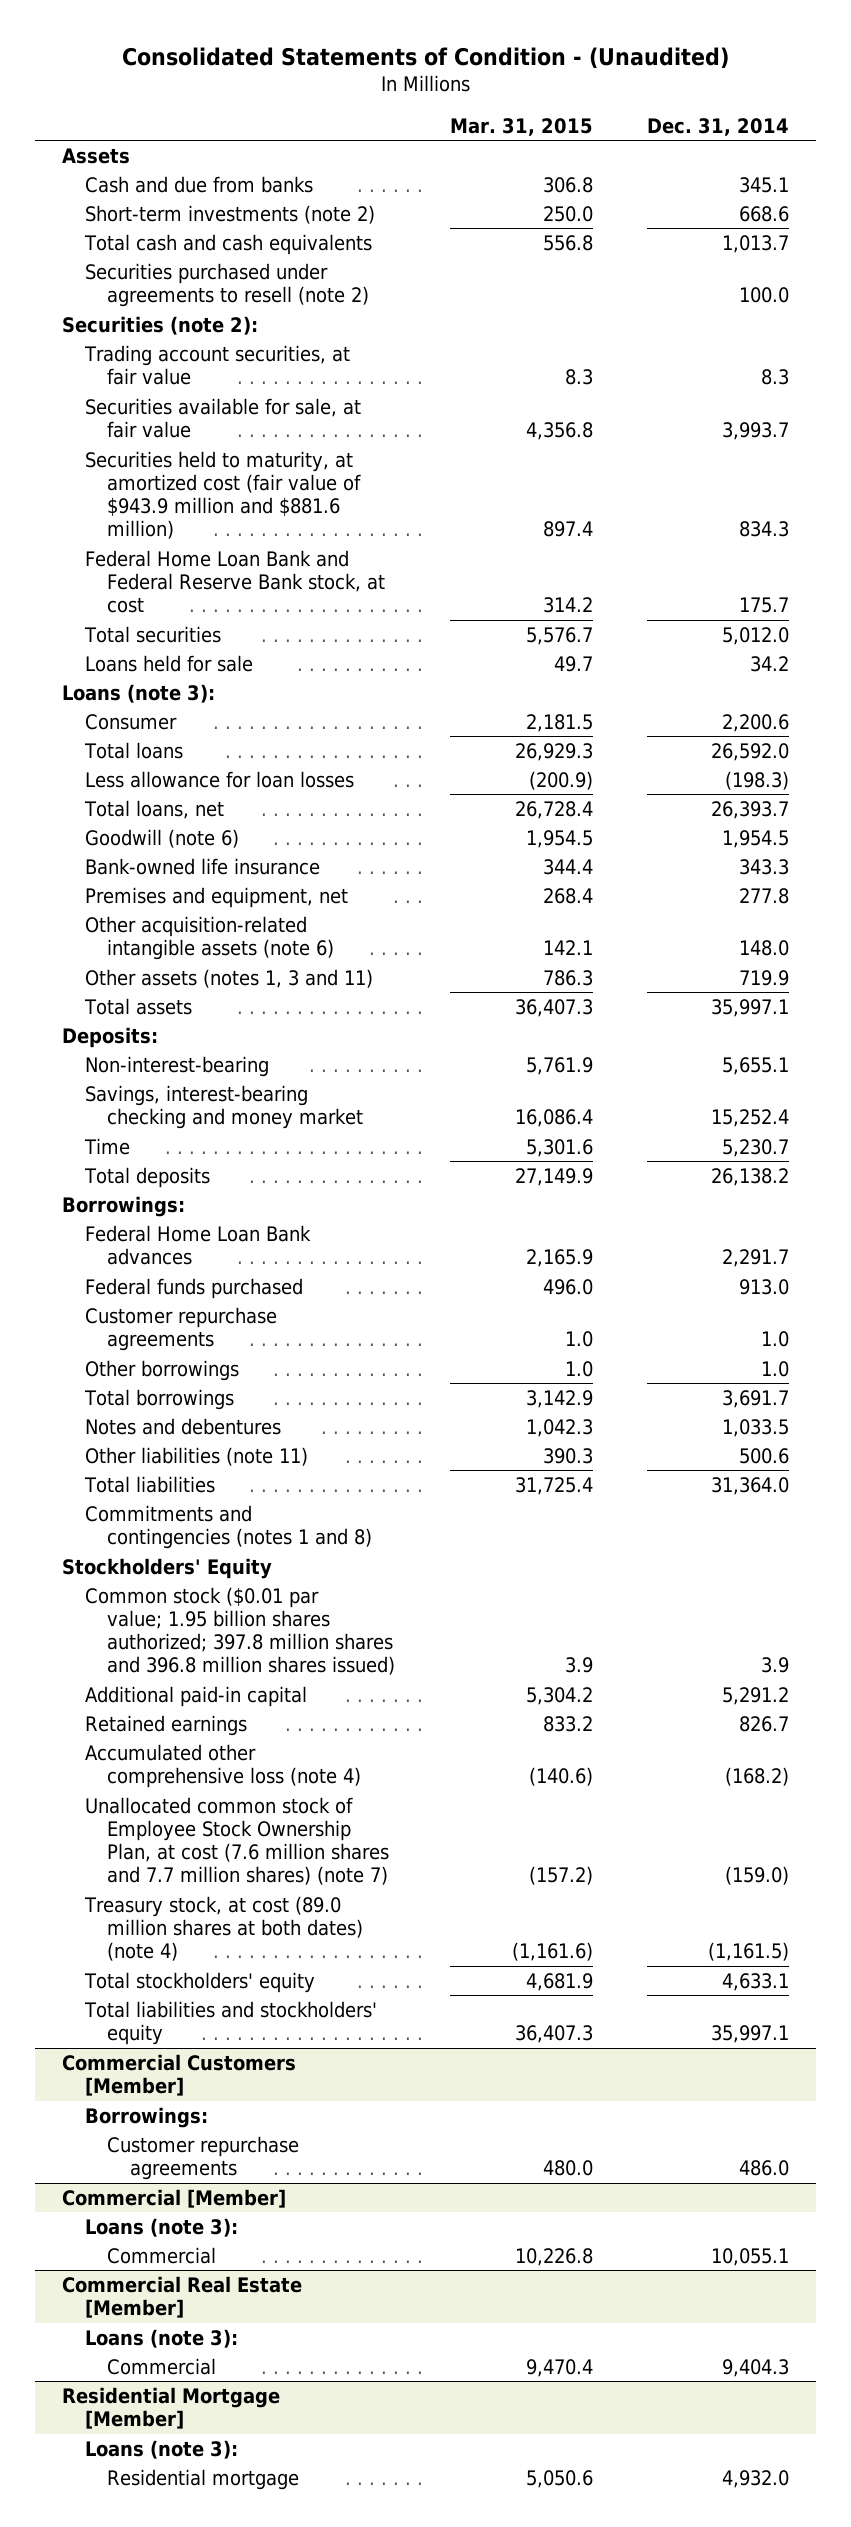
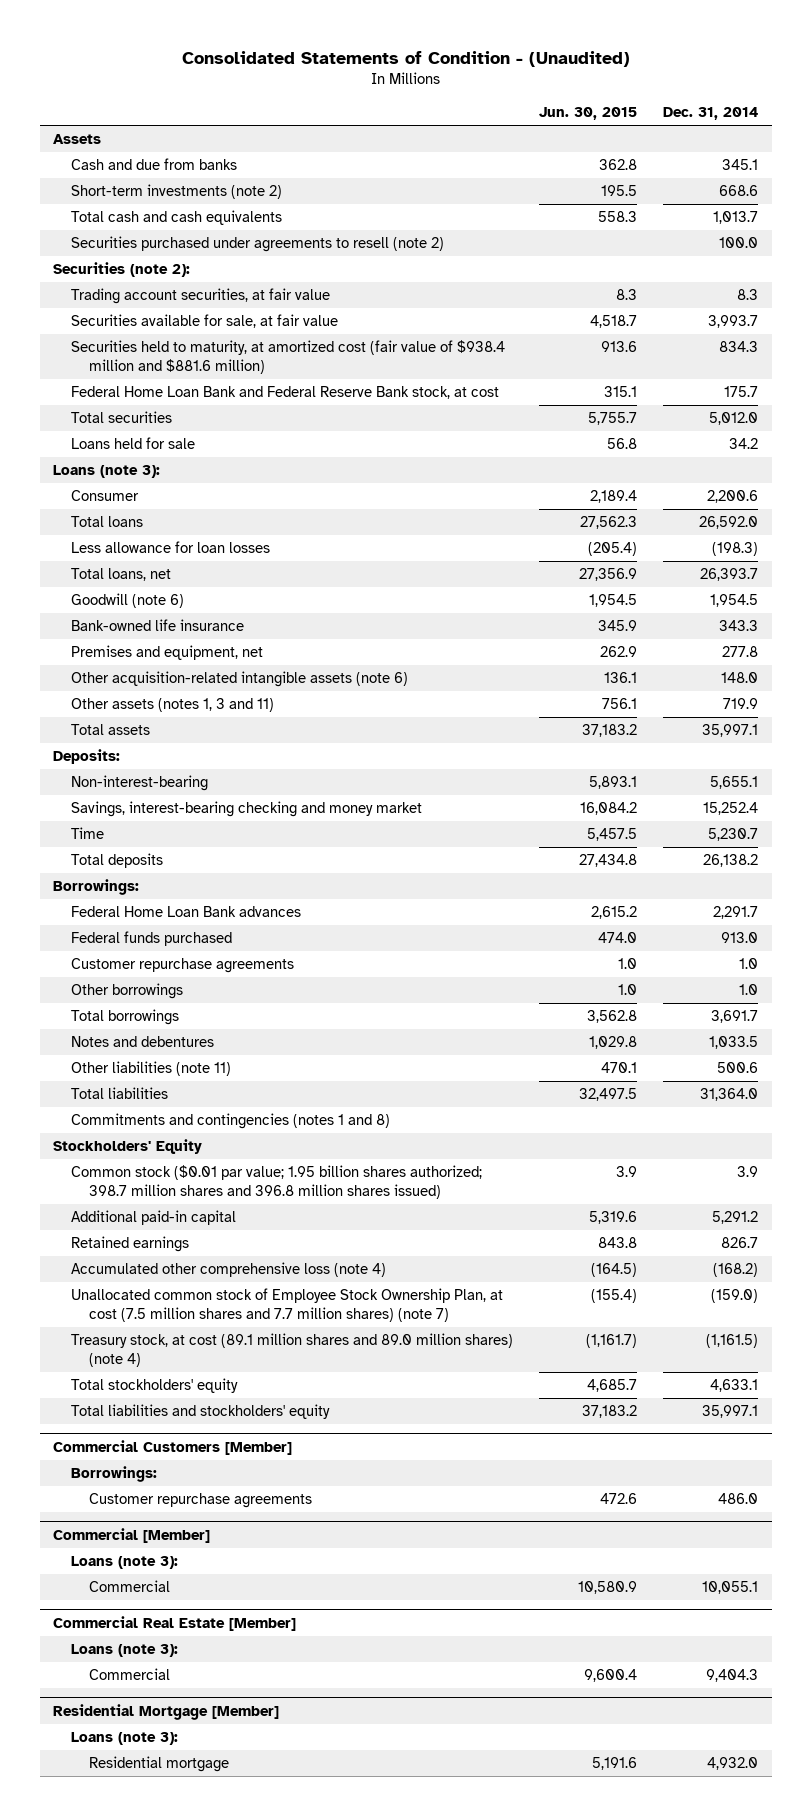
- | Mar. 31, 2015 | Dec. 31, 2014
+ | Jun. 30, 2015 | Dec. 31, 2014
- Securities held to maturity, at amortized cost (fair value of $943.9 million and $881.6 million) | 897.4 | 834.3
+ Securities held to maturity, at amortized cost (fair value of $938.4 million and $881.6 million) | 913.6 | 834.3
- Common stock ($0.01 par value; 1.95 billion shares authorized; 397.8 million shares and 396.8 million shares issued) | 3.9 | 3.9
+ Common stock ($0.01 par value; 1.95 billion shares authorized; 398.7 million shares and 396.8 million shares issued) | 3.9 | 3.9
- Unallocated common stock of Employee Stock Ownership Plan, at cost (7.6 million shares and 7.7 million shares) (note 7) | (157.2) | (159.0)
- Treasury stock, at cost (89.0 million shares at both dates) (note 4) | (1,161.6) | (1,161.5)
+ Unallocated common stock of Employee Stock Ownership Plan, at cost (7.5 million shares and 7.7 million shares) (note 7) | (155.4) | (159.0)
+ Treasury stock, at cost (89.1 million shares and 89.0 million shares) (note 4) | (1,161.7) | (1,161.5)

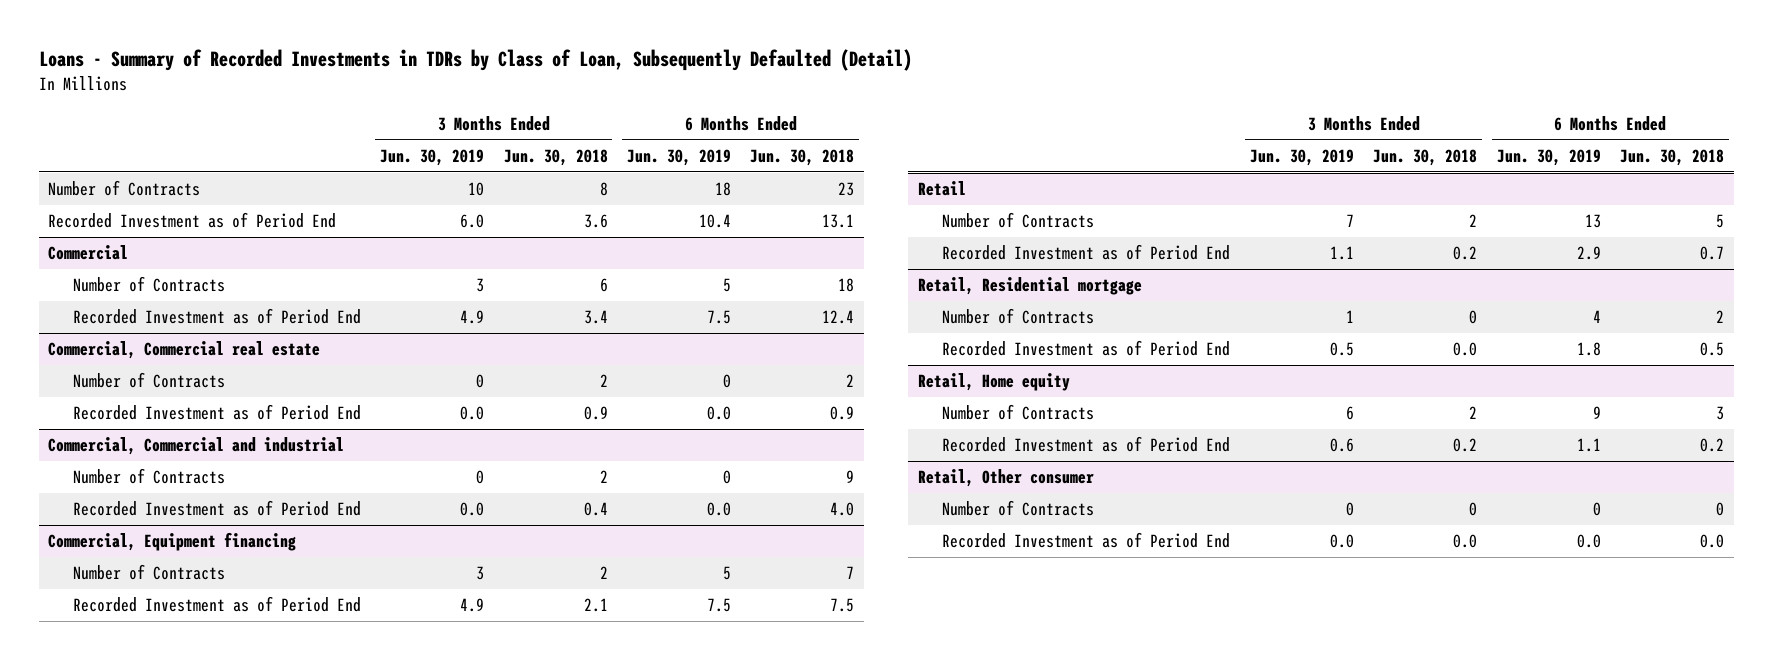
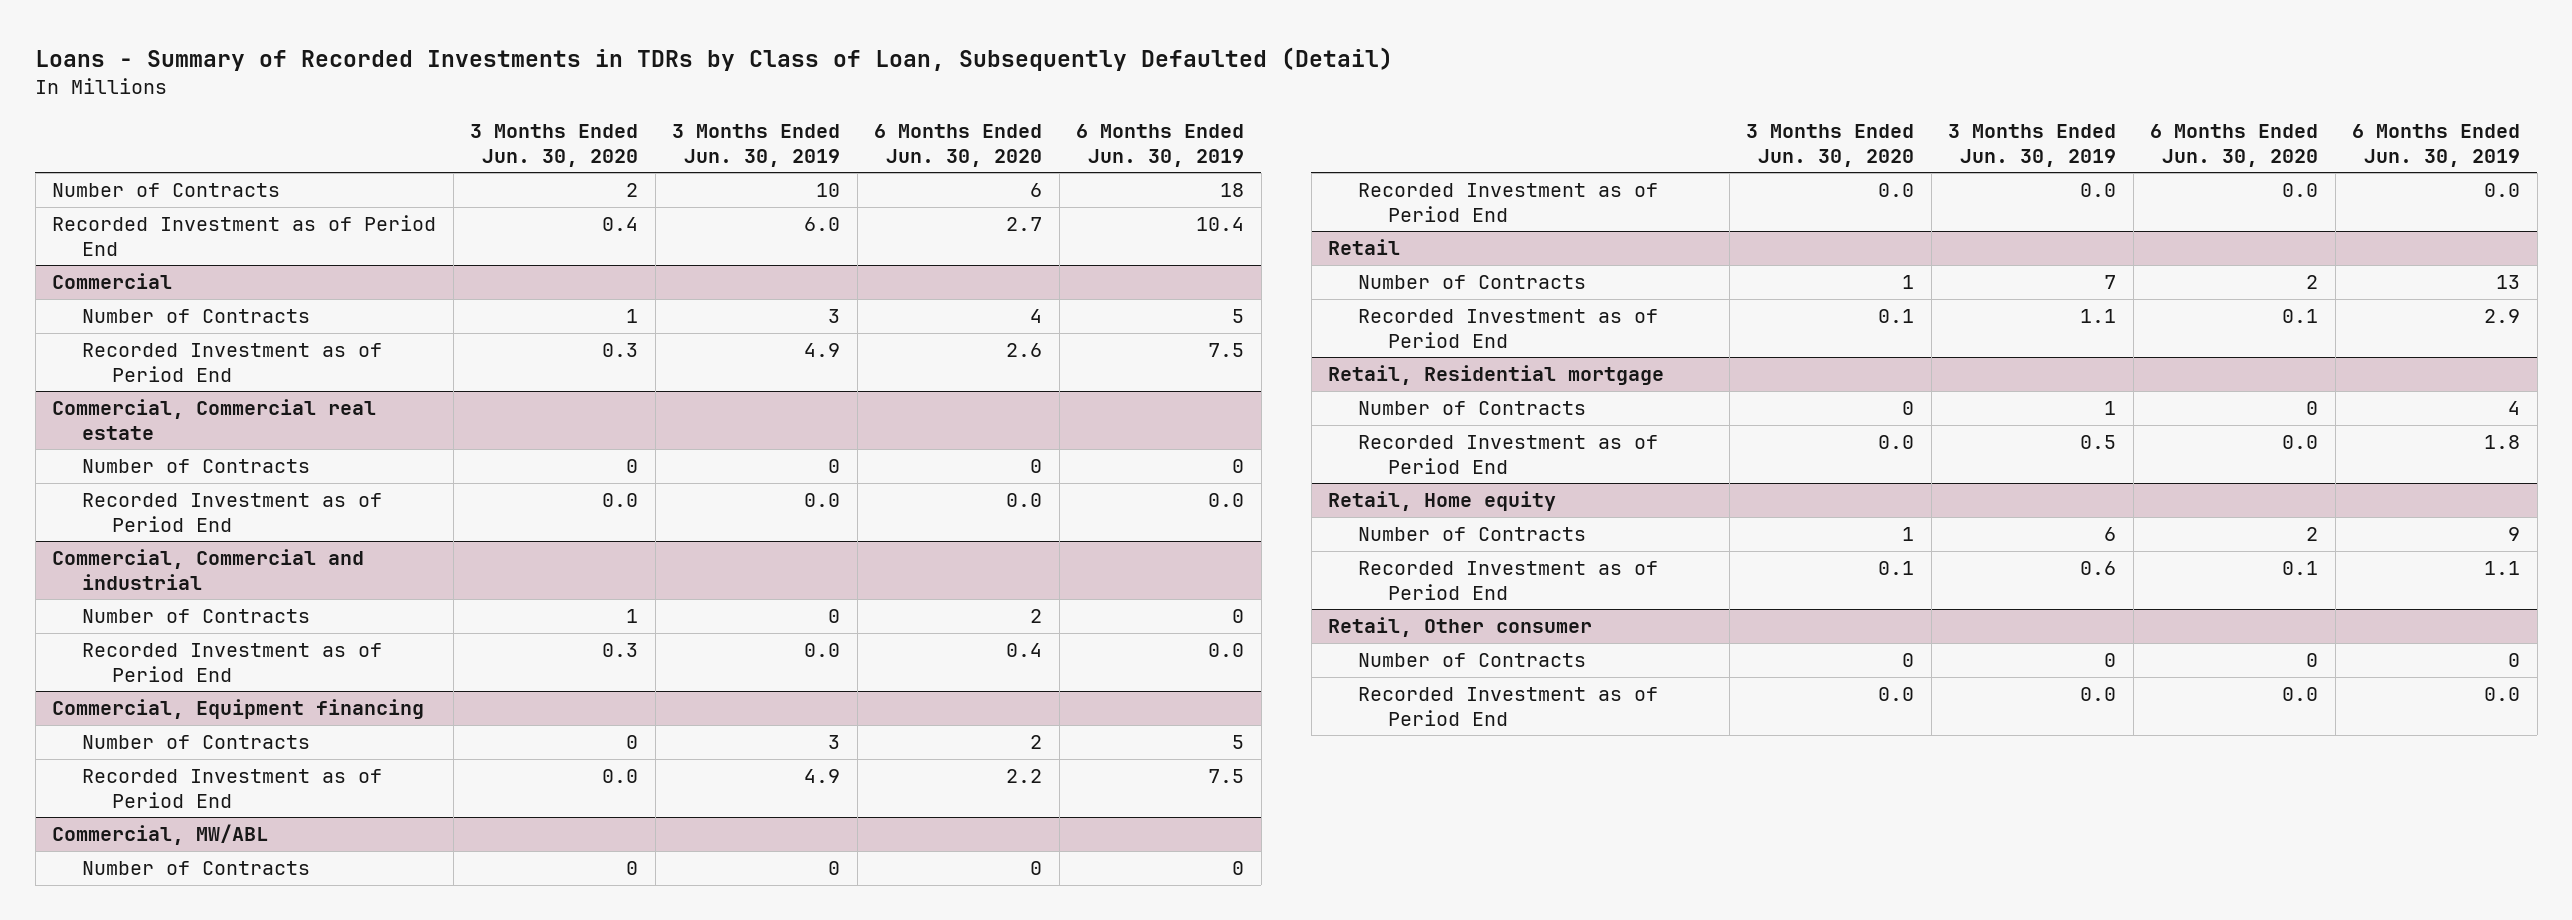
- | 3 Months Ended Jun. 30, 2019 | 3 Months Ended Jun. 30, 2018 | 6 Months Ended Jun. 30, 2019 | 6 Months Ended Jun. 30, 2018
+ | 3 Months Ended Jun. 30, 2020 | 3 Months Ended Jun. 30, 2019 | 6 Months Ended Jun. 30, 2020 | 6 Months Ended Jun. 30, 2019
+ Commercial, MW/ABL
+ Number of Contracts | 0 | 0 | 0 | 0
+ Recorded Investment as of Period End | 0.0 | 0.0 | 0.0 | 0.0

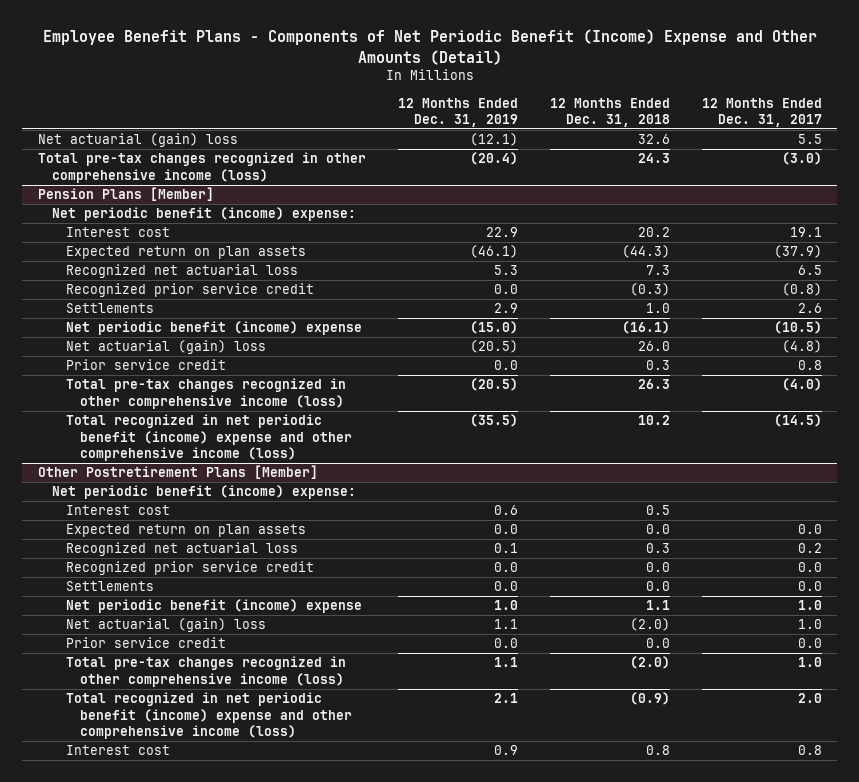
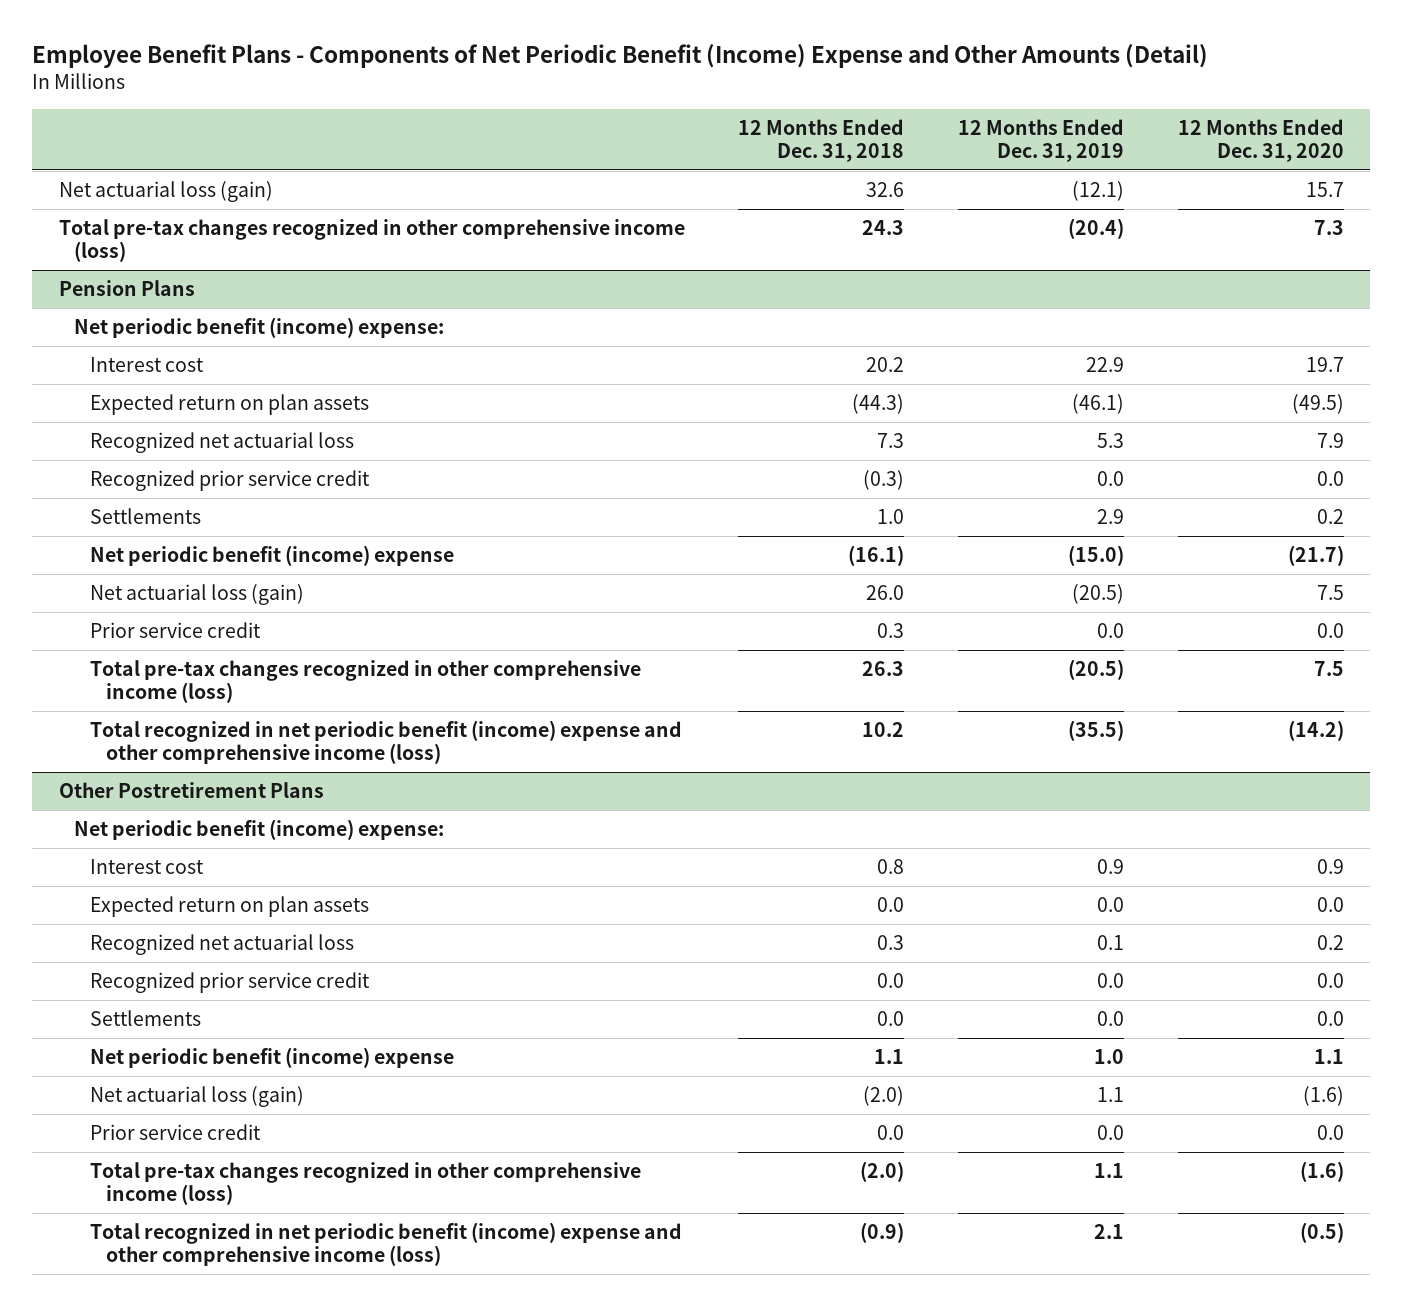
- | 12 Months Ended Dec. 31, 2019 | 12 Months Ended Dec. 31, 2018 | 12 Months Ended Dec. 31, 2017
+ | 12 Months Ended Dec. 31, 2018 | 12 Months Ended Dec. 31, 2019 | 12 Months Ended Dec. 31, 2020
- Net actuarial (gain) loss | (12.1) | 32.6 | 5.5
+ Net actuarial loss (gain) | 32.6 | (12.1) | 15.7
- Pension Plans [Member]
+ Pension Plans
- Net actuarial (gain) loss | (20.5) | 26.0 | (4.8)
+ Net actuarial loss (gain) | 26.0 | (20.5) | 7.5
- Other Postretirement Plans [Member]
+ Other Postretirement Plans
- Interest cost | 0.6 | 0.5 |
+ Interest cost | 0.8 | 0.9 | 0.9
- Net actuarial (gain) loss | 1.1 | (2.0) | 1.0
+ Net actuarial loss (gain) | (2.0) | 1.1 | (1.6)
- Interest cost | 0.9 | 0.8 | 0.8

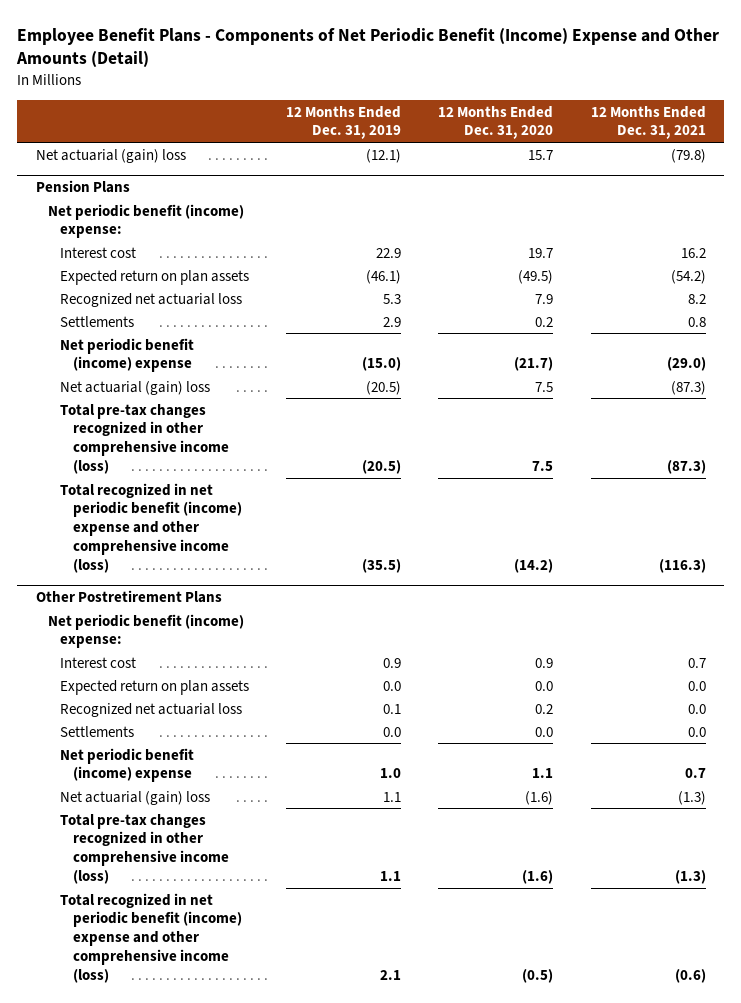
- | 12 Months Ended Dec. 31, 2018 | 12 Months Ended Dec. 31, 2019 | 12 Months Ended Dec. 31, 2020
+ | 12 Months Ended Dec. 31, 2019 | 12 Months Ended Dec. 31, 2020 | 12 Months Ended Dec. 31, 2021
- Net actuarial loss (gain) | 32.6 | (12.1) | 15.7
- Total pre-tax changes recognized in other comprehensive income (loss) | 24.3 | (20.4) | 7.3
+ Net actuarial (gain) loss | (12.1) | 15.7 | (79.8)
@ Pension Plans
- Recognized prior service credit | (0.3) | 0.0 | 0.0
- Net actuarial loss (gain) | 26.0 | (20.5) | 7.5
- Prior service credit | 0.3 | 0.0 | 0.0
+ Net actuarial (gain) loss | (20.5) | 7.5 | (87.3)
@ Other Postretirement Plans
- Recognized prior service credit | 0.0 | 0.0 | 0.0
- Net actuarial loss (gain) | (2.0) | 1.1 | (1.6)
- Prior service credit | 0.0 | 0.0 | 0.0
+ Net actuarial (gain) loss | 1.1 | (1.6) | (1.3)

